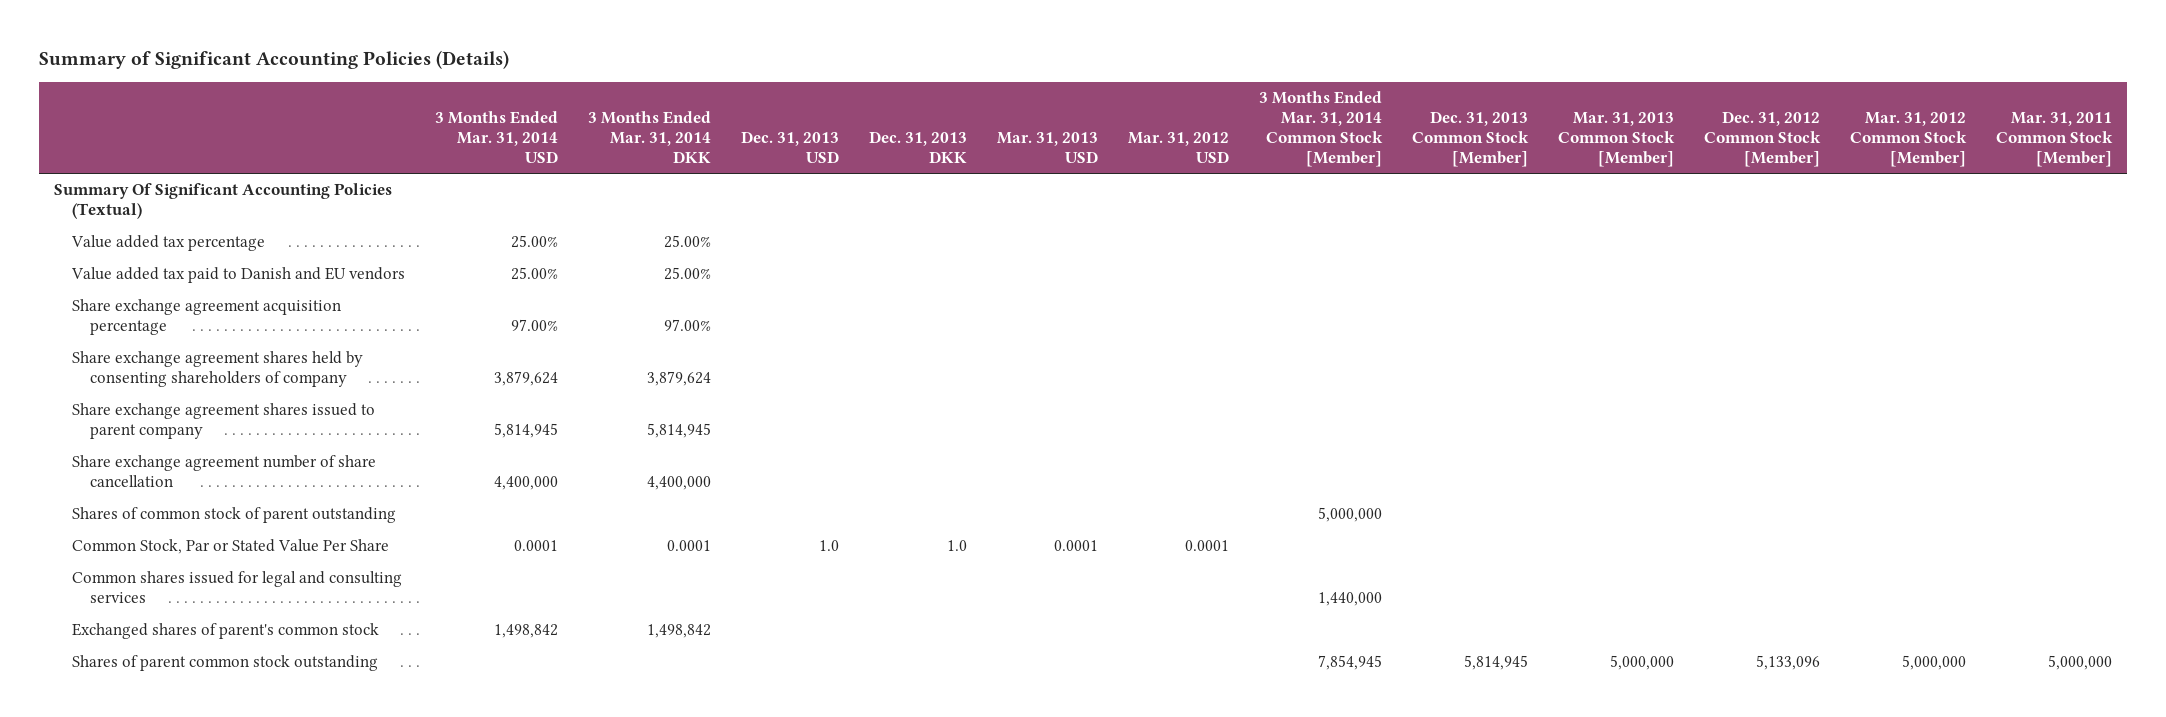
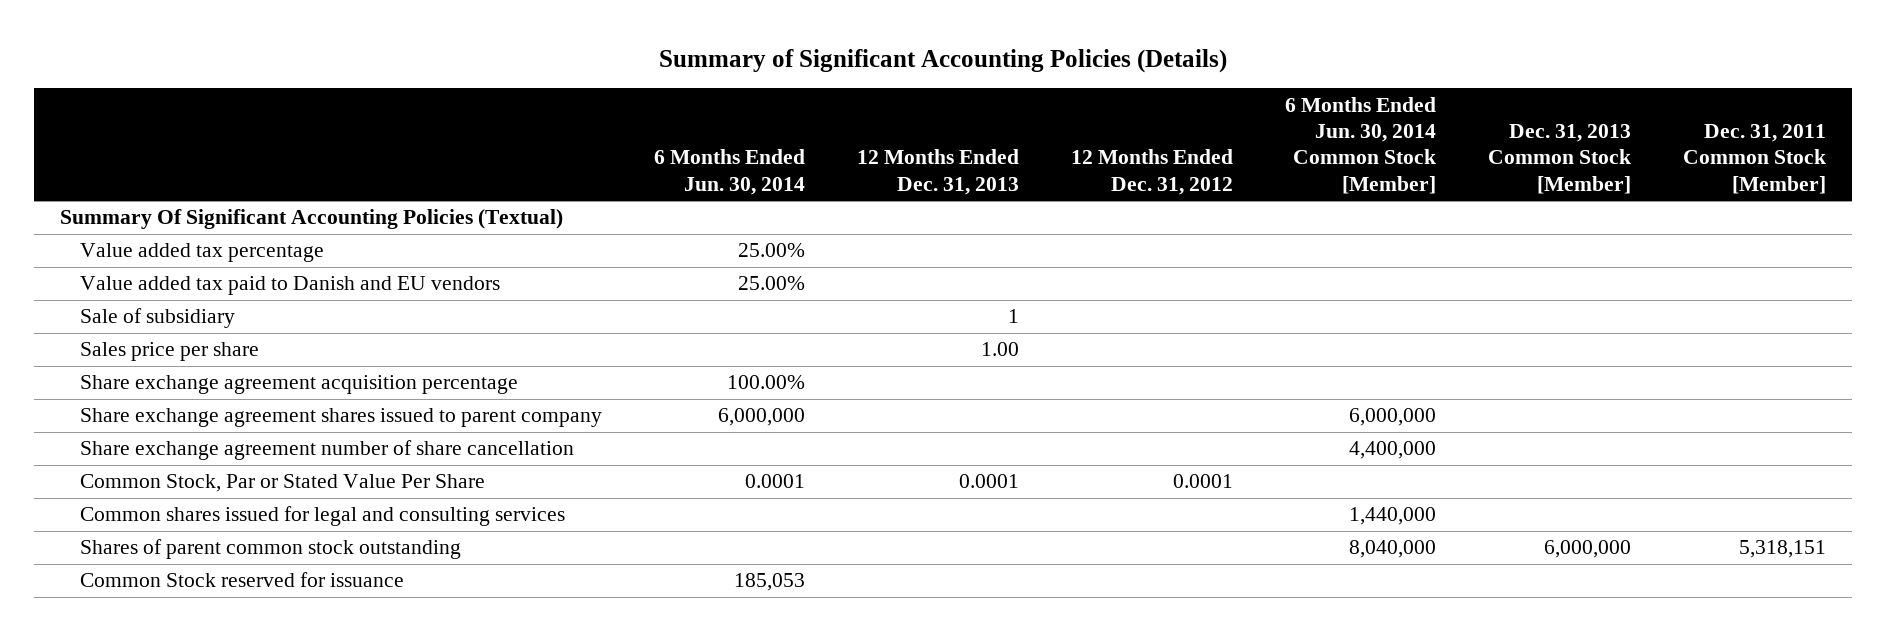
- | 3 Months Ended Mar. 31, 2014 USD | 3 Months Ended Mar. 31, 2014 DKK | Dec. 31, 2013 USD | Dec. 31, 2013 DKK | Mar. 31, 2013 USD | Mar. 31, 2012 USD | 3 Months Ended Mar. 31, 2014 Common Stock [Member] | Dec. 31, 2013 Common Stock [Member] | Mar. 31, 2013 Common Stock [Member] | Dec. 31, 2012 Common Stock [Member] | Mar. 31, 2012 Common Stock [Member] | Mar. 31, 2011 Common Stock [Member]
+ | 6 Months Ended Jun. 30, 2014 | 12 Months Ended Dec. 31, 2013 | 12 Months Ended Dec. 31, 2012 | 6 Months Ended Jun. 30, 2014 Common Stock [Member] | Dec. 31, 2013 Common Stock [Member] | Dec. 31, 2011 Common Stock [Member]
+ Sale of subsidiary | | 1 | | | |
+ Sales price per share | | 1.00 | | | |
- Share exchange agreement shares held by consenting shareholders of company | 3,879,624 | 3,879,624 | | | | | | | | | |
- Shares of common stock of parent outstanding | | | | | | | 5,000,000 | | | | |
- Exchanged shares of parent's common stock | 1,498,842 | 1,498,842 | | | | | | | | | |
- Shares of parent common stock outstanding | | | | | | | 7,854,945 | 5,814,945 | 5,000,000 | 5,133,096 | 5,000,000 | 5,000,000
+ Shares of parent common stock outstanding | | | | 8,040,000 | 6,000,000 | 5,318,151
+ Common Stock reserved for issuance | 185,053 | | | | |

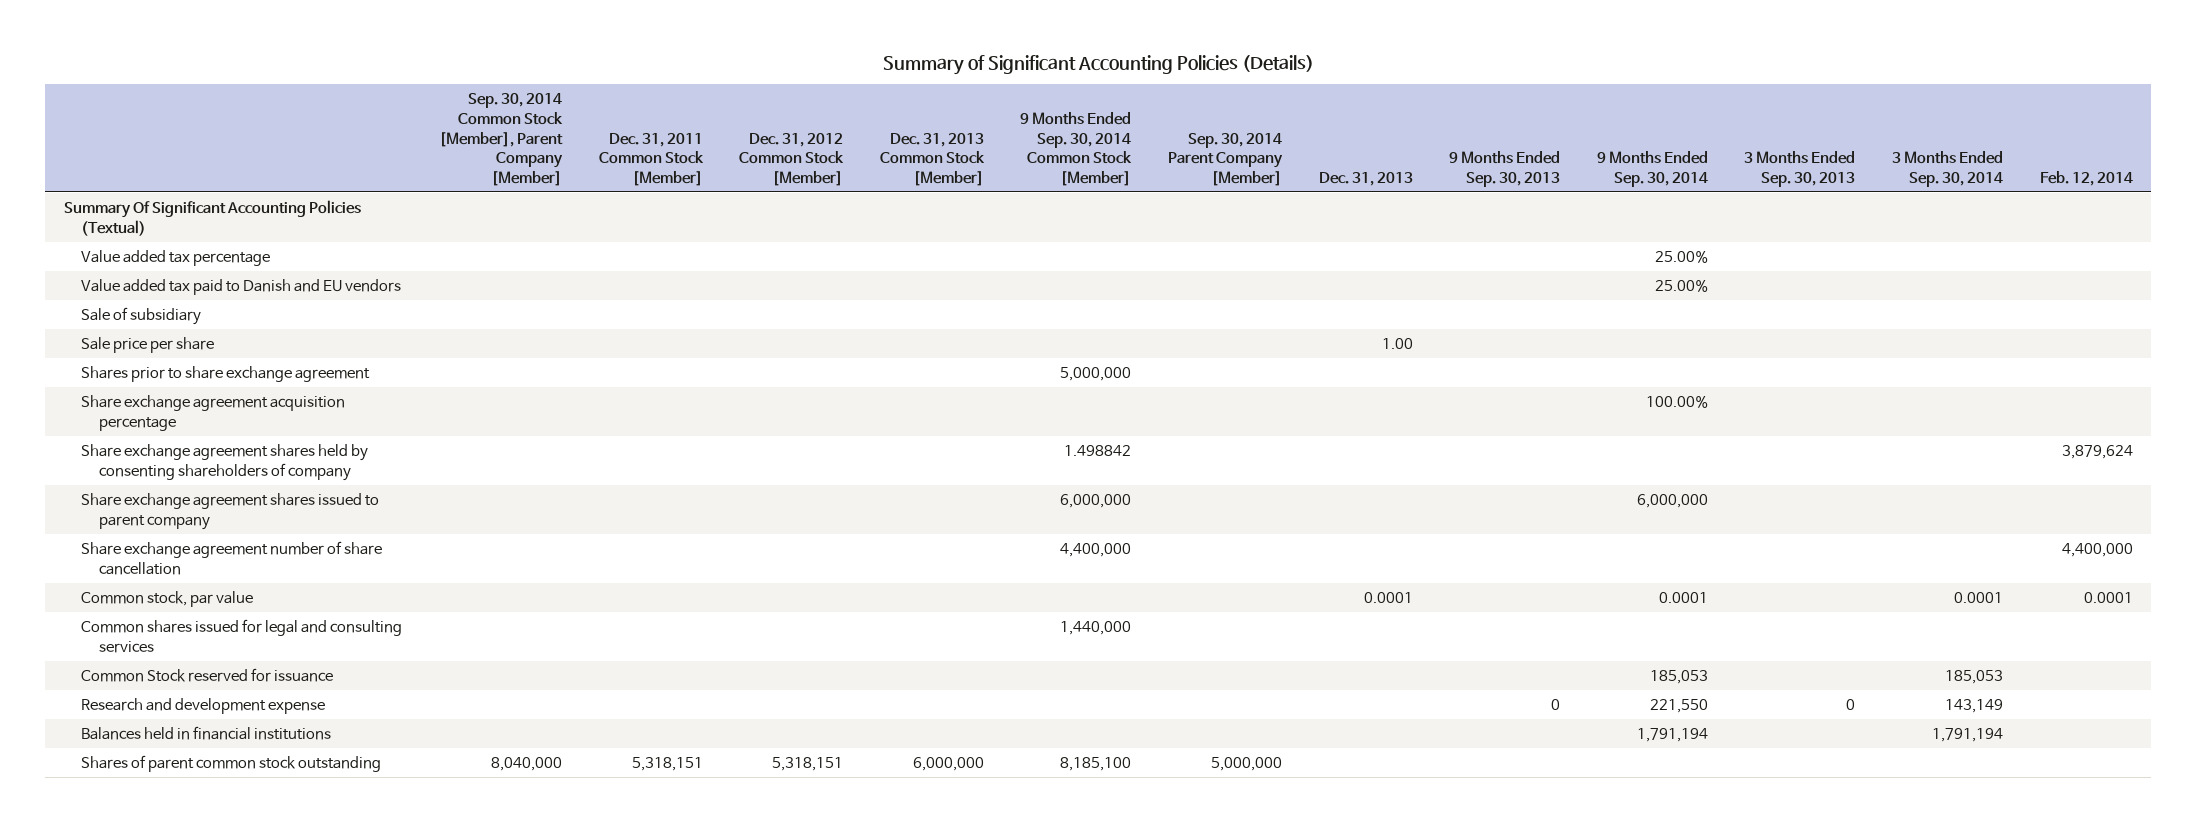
- | 6 Months Ended Jun. 30, 2014 | 12 Months Ended Dec. 31, 2013 | 12 Months Ended Dec. 31, 2012 | 6 Months Ended Jun. 30, 2014 Common Stock [Member] | Dec. 31, 2013 Common Stock [Member] | Dec. 31, 2011 Common Stock [Member]
+ | Sep. 30, 2014 Common Stock [Member], Parent Company [Member] | Dec. 31, 2011 Common Stock [Member] | Dec. 31, 2012 Common Stock [Member] | Dec. 31, 2013 Common Stock [Member] | 9 Months Ended Sep. 30, 2014 Common Stock [Member] | Sep. 30, 2014 Parent Company [Member] | Dec. 31, 2013 | 9 Months Ended Sep. 30, 2013 | 9 Months Ended Sep. 30, 2014 | 3 Months Ended Sep. 30, 2013 | 3 Months Ended Sep. 30, 2014 | Feb. 12, 2014
- Sales price per share | | 1.00 | | | |
+ Sale price per share | | | | | | | 1.00 | | | | |
+ Shares prior to share exchange agreement | | | | | 5,000,000 | | | | | | |
+ Share exchange agreement shares held by consenting shareholders of company | | | | | 1.498842 | | | | | | | 3,879,624
- Common Stock, Par or Stated Value Per Share | 0.0001 | 0.0001 | 0.0001 | | |
+ Common stock, par value | | | | | | | 0.0001 | | 0.0001 | | 0.0001 | 0.0001
+ Research and development expense | | | | | | | | 0 | 221,550 | 0 | 143,149 |
+ Balances held in financial institutions | | | | | | | | | 1,791,194 | | 1,791,194 |
moved down: Shares of parent common stock outstanding | 8,040,000 | 5,318,151 | 5,318,151 | 6,000,000 | 8,185,100 | 5,000,000 | | | | | |

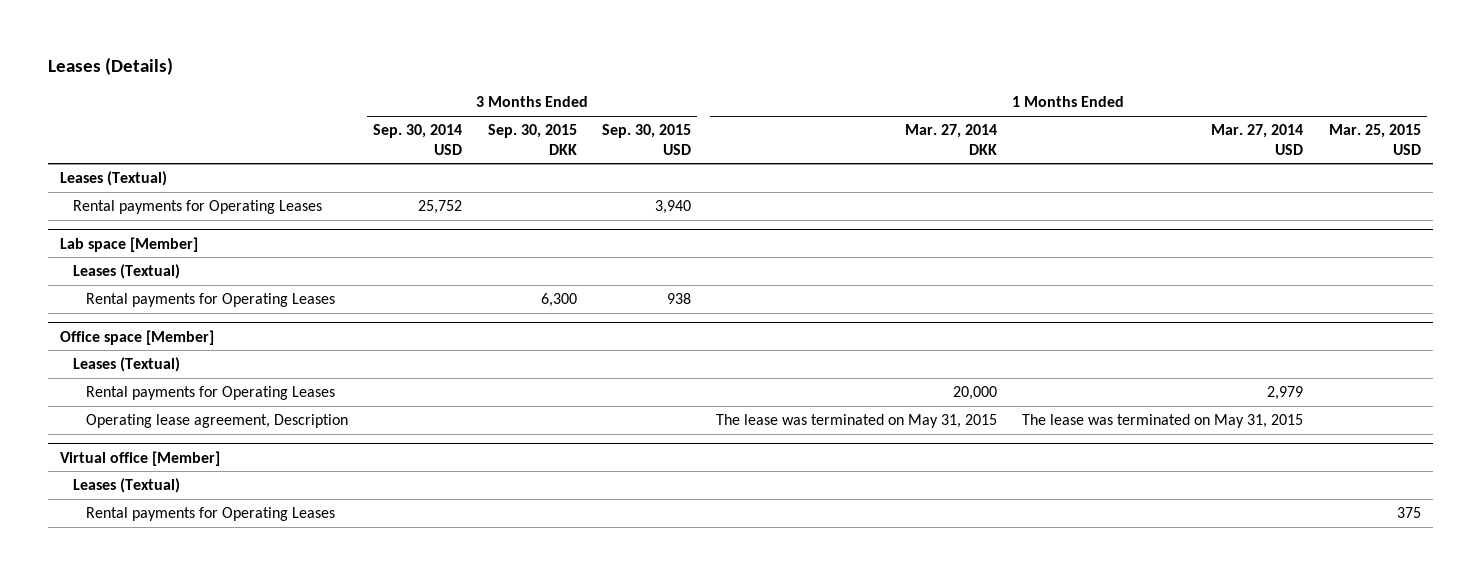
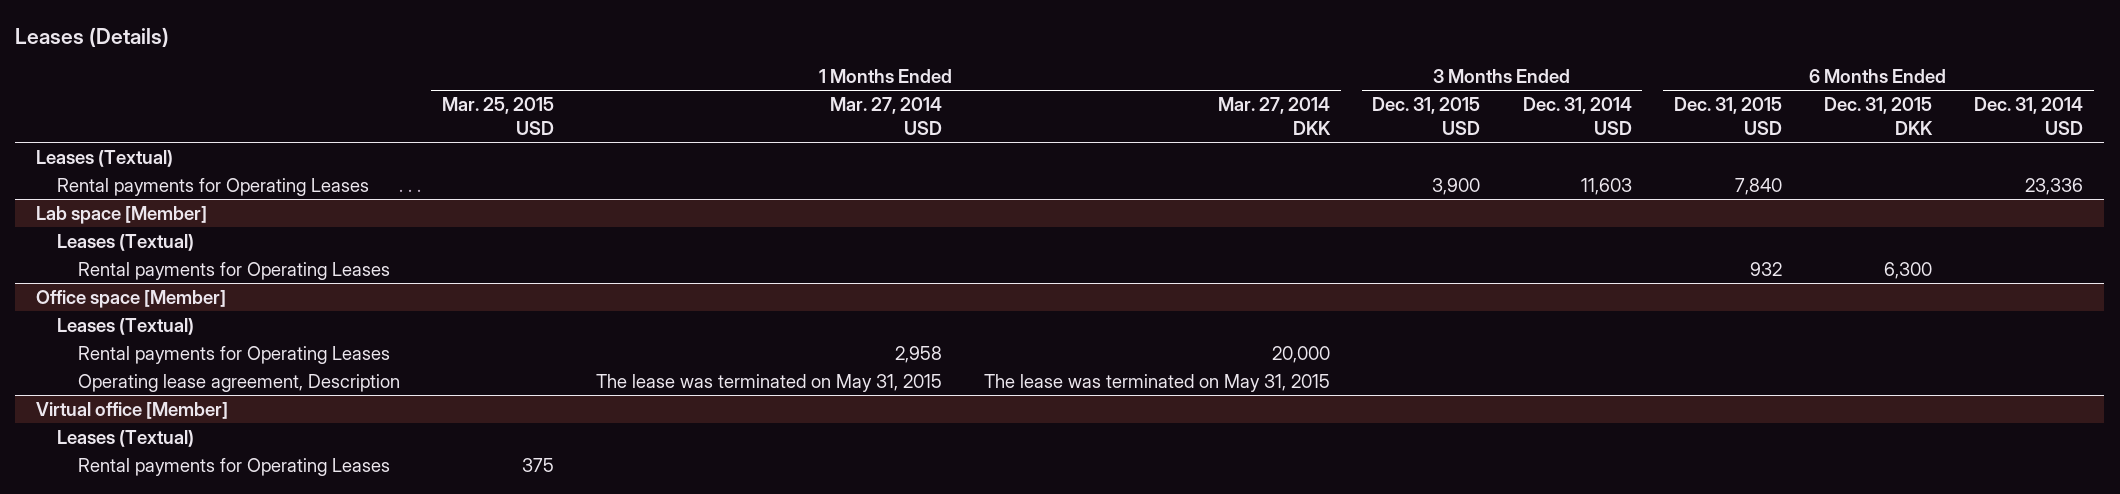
- | 3 Months Ended Sep. 30, 2014 USD | 3 Months Ended Sep. 30, 2015 DKK | 3 Months Ended Sep. 30, 2015 USD | 1 Months Ended Mar. 27, 2014 DKK | 1 Months Ended Mar. 27, 2014 USD | 1 Months Ended Mar. 25, 2015 USD
+ | 1 Months Ended Mar. 25, 2015 USD | 1 Months Ended Mar. 27, 2014 USD | 1 Months Ended Mar. 27, 2014 DKK | 3 Months Ended Dec. 31, 2015 USD | 3 Months Ended Dec. 31, 2014 USD | 6 Months Ended Dec. 31, 2015 USD | 6 Months Ended Dec. 31, 2015 DKK | 6 Months Ended Dec. 31, 2014 USD
@ Office space [Member]
- Rental payments for Operating Leases | | | | 20,000 | 2,979 |
+ Rental payments for Operating Leases | | 2,958 | 20,000 | | | | |

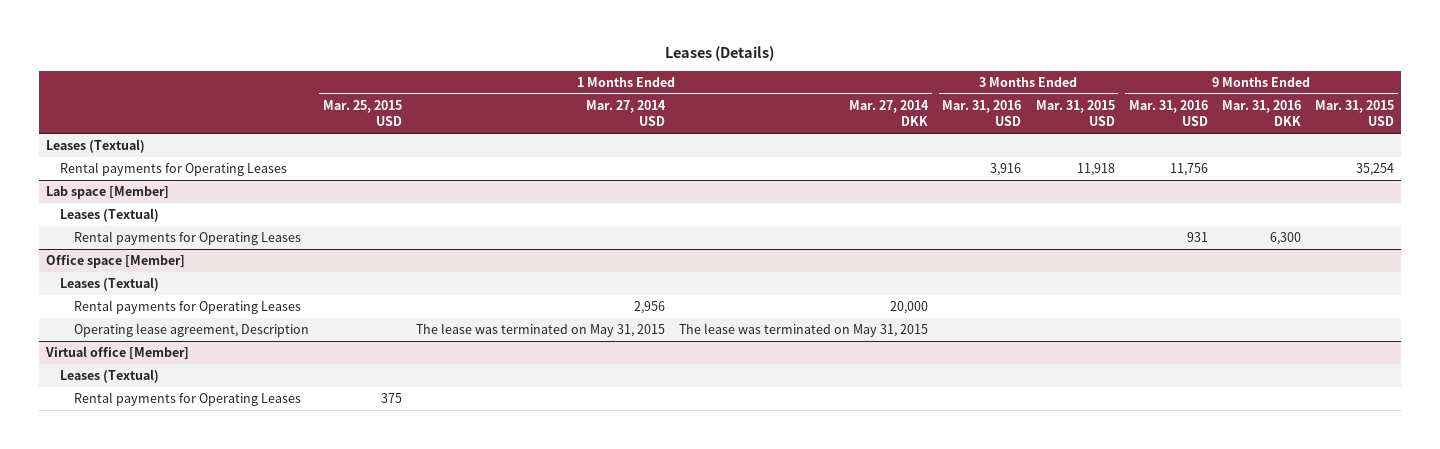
- | 1 Months Ended Mar. 25, 2015 USD | 1 Months Ended Mar. 27, 2014 USD | 1 Months Ended Mar. 27, 2014 DKK | 3 Months Ended Dec. 31, 2015 USD | 3 Months Ended Dec. 31, 2014 USD | 6 Months Ended Dec. 31, 2015 USD | 6 Months Ended Dec. 31, 2015 DKK | 6 Months Ended Dec. 31, 2014 USD
+ | 1 Months Ended Mar. 25, 2015 USD | 1 Months Ended Mar. 27, 2014 USD | 1 Months Ended Mar. 27, 2014 DKK | 3 Months Ended Mar. 31, 2016 USD | 3 Months Ended Mar. 31, 2015 USD | 9 Months Ended Mar. 31, 2016 USD | 9 Months Ended Mar. 31, 2016 DKK | 9 Months Ended Mar. 31, 2015 USD
@ Office space [Member]
- Rental payments for Operating Leases | | 2,958 | 20,000 | | | | |
+ Rental payments for Operating Leases | | 2,956 | 20,000 | | | | |

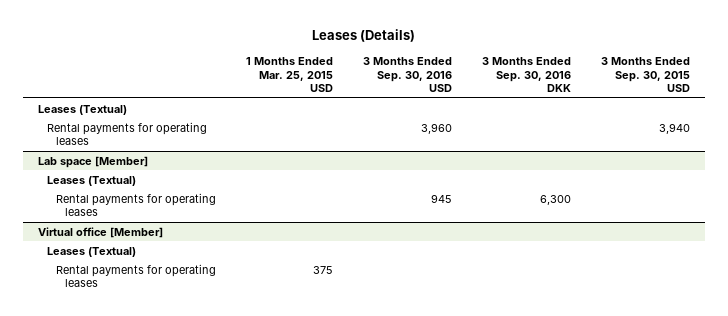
- | 1 Months Ended Mar. 25, 2015 USD | 1 Months Ended Mar. 27, 2014 USD | 1 Months Ended Mar. 27, 2014 DKK | 3 Months Ended Mar. 31, 2016 USD | 3 Months Ended Mar. 31, 2015 USD | 9 Months Ended Mar. 31, 2016 USD | 9 Months Ended Mar. 31, 2016 DKK | 9 Months Ended Mar. 31, 2015 USD
+ | 1 Months Ended Mar. 25, 2015 USD | 3 Months Ended Sep. 30, 2016 USD | 3 Months Ended Sep. 30, 2016 DKK | 3 Months Ended Sep. 30, 2015 USD
- Rental payments for Operating Leases | | | | 3,916 | 11,918 | 11,756 | | 35,254
+ Rental payments for operating leases | | 3,960 | | 3,940
@ Lab space [Member]
- Rental payments for Operating Leases | | | | | | 931 | 6,300 |
- Office space [Member]
- Leases (Textual)
- Rental payments for Operating Leases | | 2,956 | 20,000 | | | | |
- Operating lease agreement, Description | | The lease was terminated on May 31, 2015 | The lease was terminated on May 31, 2015 | | | | |
@ Lab space [Member]
+ Rental payments for operating leases | | 945 | 6,300 |
@ Virtual office [Member]
- Rental payments for Operating Leases | 375 | | | | | | |
+ Rental payments for operating leases | 375 | | |

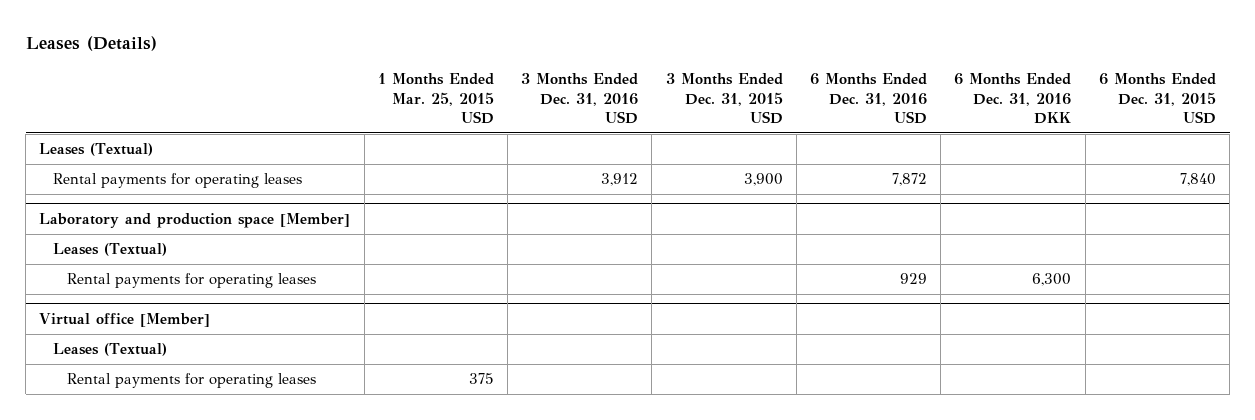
- | 1 Months Ended Mar. 25, 2015 USD | 3 Months Ended Sep. 30, 2016 USD | 3 Months Ended Sep. 30, 2016 DKK | 3 Months Ended Sep. 30, 2015 USD
+ | 1 Months Ended Mar. 25, 2015 USD | 3 Months Ended Dec. 31, 2016 USD | 3 Months Ended Dec. 31, 2015 USD | 6 Months Ended Dec. 31, 2016 USD | 6 Months Ended Dec. 31, 2016 DKK | 6 Months Ended Dec. 31, 2015 USD
- Lab space [Member]
+ Laboratory and production space [Member]

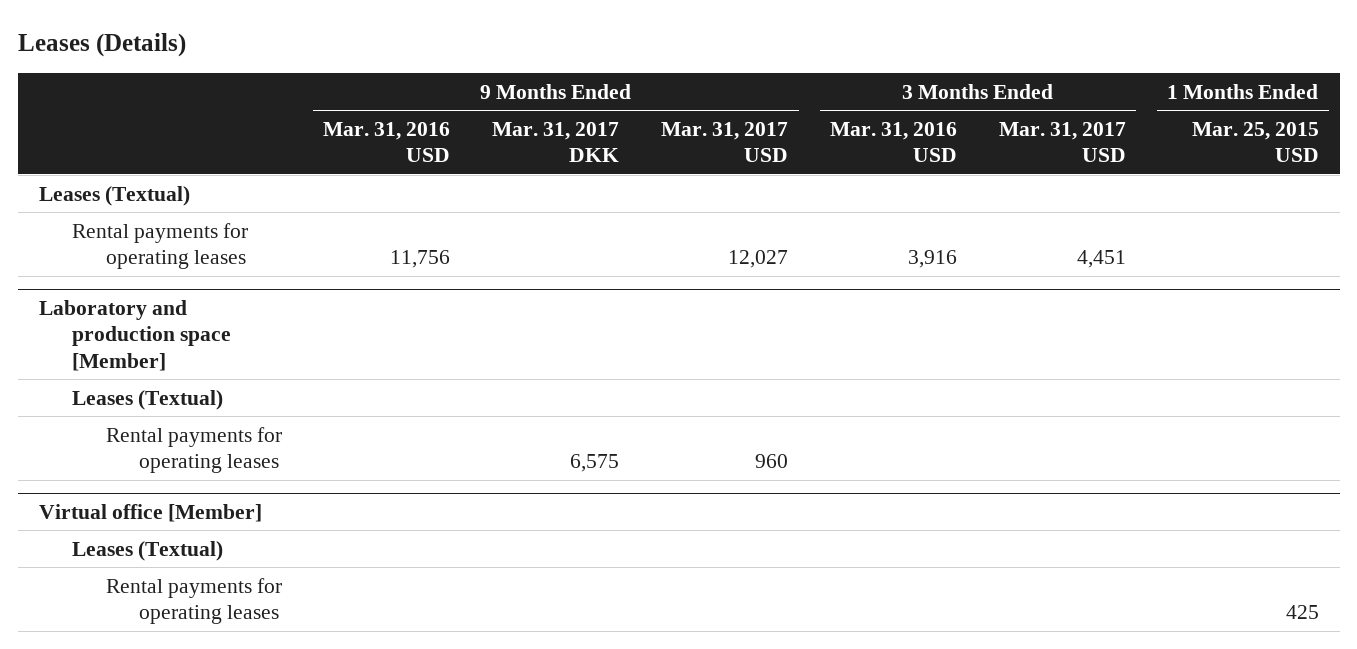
- | 1 Months Ended Mar. 25, 2015 USD | 3 Months Ended Dec. 31, 2016 USD | 3 Months Ended Dec. 31, 2015 USD | 6 Months Ended Dec. 31, 2016 USD | 6 Months Ended Dec. 31, 2016 DKK | 6 Months Ended Dec. 31, 2015 USD
+ | 9 Months Ended Mar. 31, 2016 USD | 9 Months Ended Mar. 31, 2017 DKK | 9 Months Ended Mar. 31, 2017 USD | 3 Months Ended Mar. 31, 2016 USD | 3 Months Ended Mar. 31, 2017 USD | 1 Months Ended Mar. 25, 2015 USD
@ Virtual office [Member]
- Rental payments for operating leases | 375 | | | | |
+ Rental payments for operating leases | | | | | | 425

